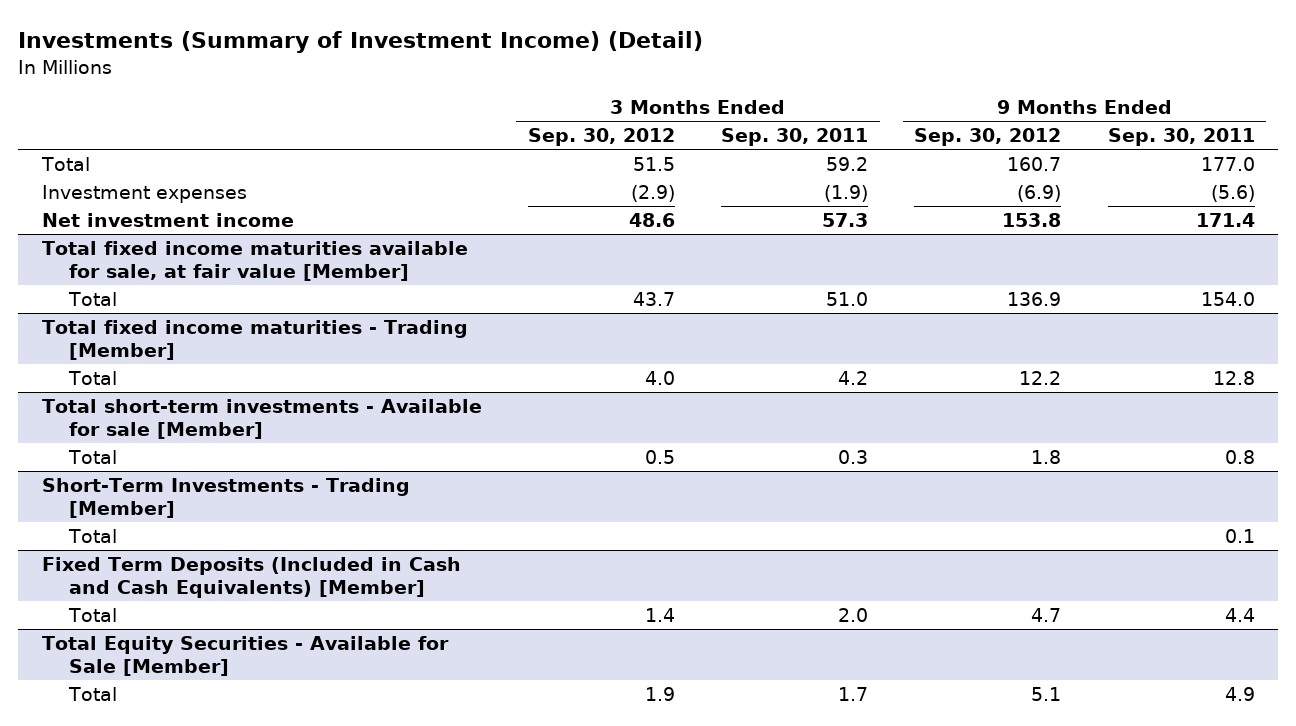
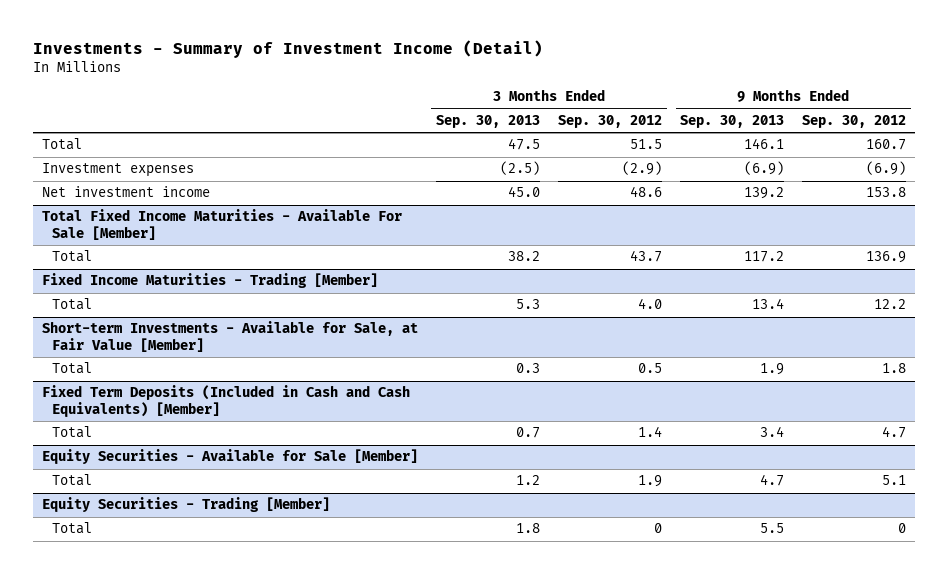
- Investments (Summary of Investment Income) (Detail)
+ Investments - Summary of Investment Income (Detail)
- | 3 Months Ended Sep. 30, 2012 | 3 Months Ended Sep. 30, 2011 | 9 Months Ended Sep. 30, 2012 | 9 Months Ended Sep. 30, 2011
+ | 3 Months Ended Sep. 30, 2013 | 3 Months Ended Sep. 30, 2012 | 9 Months Ended Sep. 30, 2013 | 9 Months Ended Sep. 30, 2012
- Total fixed income maturities available for sale, at fair value [Member]
+ Total Fixed Income Maturities - Available For Sale [Member]
- Total fixed income maturities - Trading [Member]
+ Fixed Income Maturities - Trading [Member]
- Total short-term investments - Available for sale [Member]
+ Short-term Investments - Available for Sale, at Fair Value [Member]
- Short-Term Investments - Trading [Member]
- Total | | | | 0.1
- Total Equity Securities - Available for Sale [Member]
+ Equity Securities - Available for Sale [Member]
+ Equity Securities - Trading [Member]
+ Total | 1.8 | 0 | 5.5 | 0

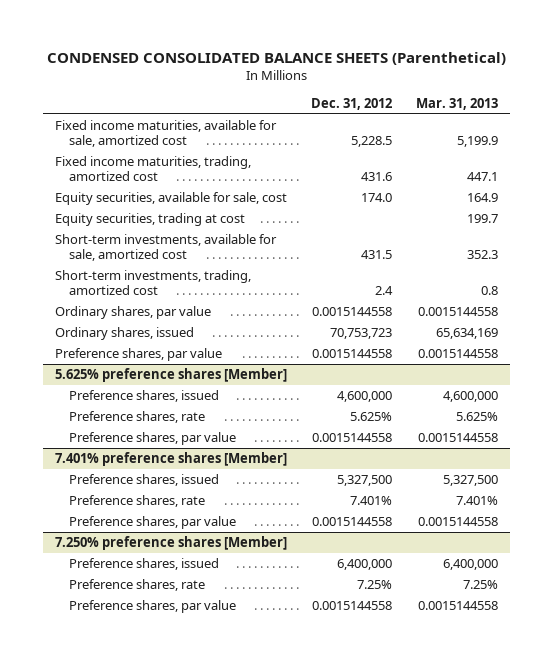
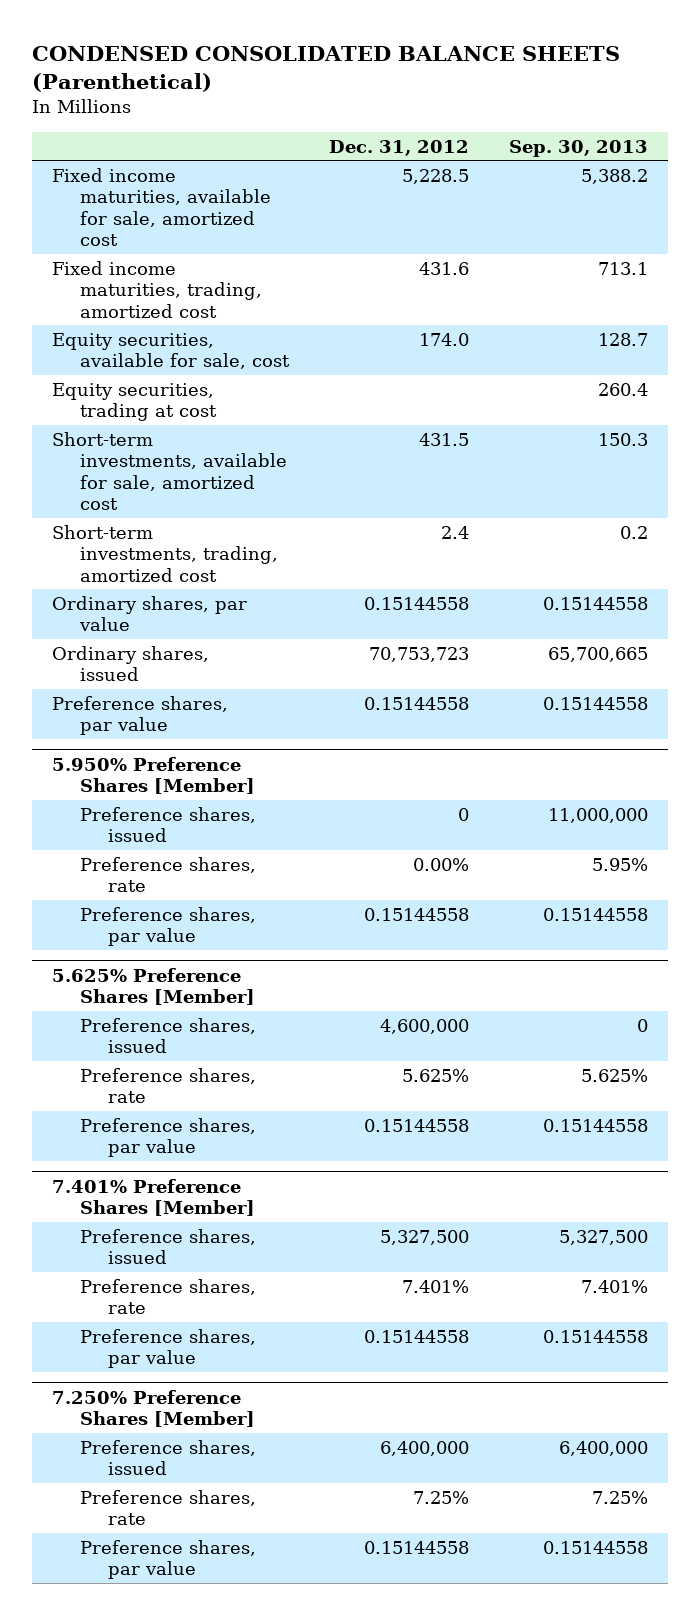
- | Dec. 31, 2012 | Mar. 31, 2013
+ | Dec. 31, 2012 | Sep. 30, 2013
- Ordinary shares, par value | 0.0015144558 | 0.0015144558
+ Ordinary shares, par value | 0.15144558 | 0.15144558
- Preference shares, par value | 0.0015144558 | 0.0015144558
- 5.625% preference shares [Member]
+ Preference shares, par value | 0.15144558 | 0.15144558
+ 5.950% Preference Shares [Member]
+ Preference shares, issued | 0 | 11,000,000
+ Preference shares, rate | 0.00% | 5.95%
+ Preference shares, par value | 0.15144558 | 0.15144558
+ 5.625% Preference Shares [Member]
- Preference shares, par value | 0.0015144558 | 0.0015144558
- 7.401% preference shares [Member]
+ Preference shares, par value | 0.15144558 | 0.15144558
+ 7.401% Preference Shares [Member]
- Preference shares, par value | 0.0015144558 | 0.0015144558
- 7.250% preference shares [Member]
+ Preference shares, par value | 0.15144558 | 0.15144558
+ 7.250% Preference Shares [Member]
- Preference shares, par value | 0.0015144558 | 0.0015144558
+ Preference shares, par value | 0.15144558 | 0.15144558

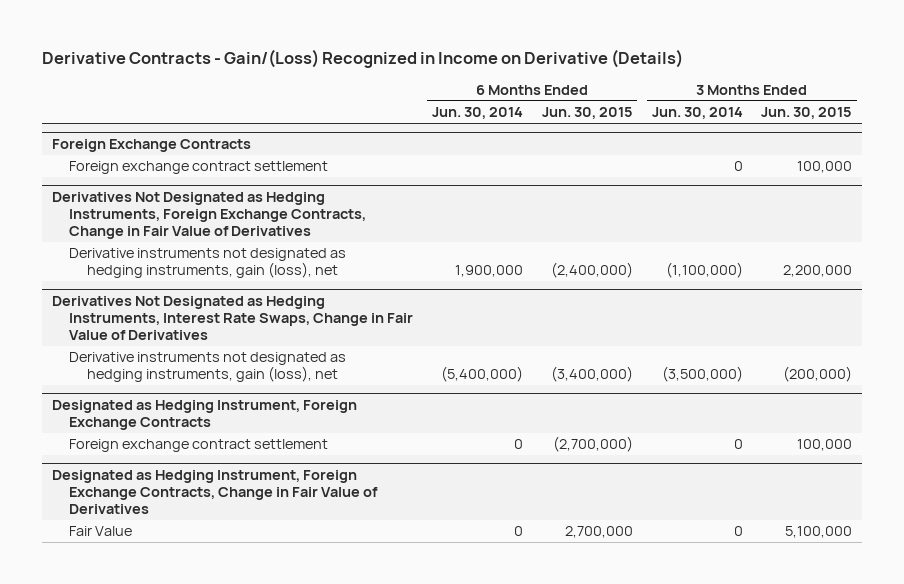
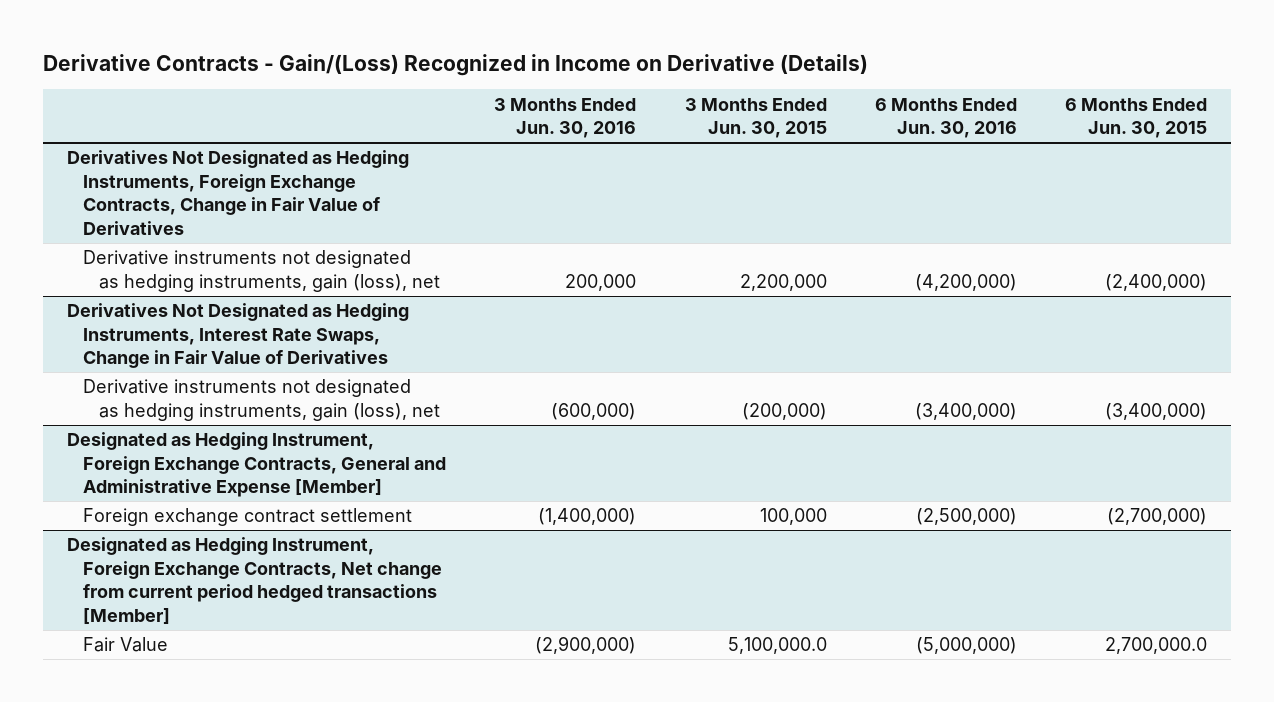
- | 6 Months Ended Jun. 30, 2014 | 6 Months Ended Jun. 30, 2015 | 3 Months Ended Jun. 30, 2014 | 3 Months Ended Jun. 30, 2015
+ | 3 Months Ended Jun. 30, 2016 | 3 Months Ended Jun. 30, 2015 | 6 Months Ended Jun. 30, 2016 | 6 Months Ended Jun. 30, 2015
- Foreign Exchange Contracts
- Foreign exchange contract settlement | | | 0 | 100,000
- Designated as Hedging Instrument, Foreign Exchange Contracts
+ Designated as Hedging Instrument, Foreign Exchange Contracts, General and Administrative Expense [Member]
- Designated as Hedging Instrument, Foreign Exchange Contracts, Change in Fair Value of Derivatives
- Fair Value | 0 | 2,700,000 | 0 | 5,100,000
+ Designated as Hedging Instrument, Foreign Exchange Contracts, Net change from current period hedged transactions [Member]
+ Fair Value | (2,900,000) | 5,100,000.0 | (5,000,000) | 2,700,000.0

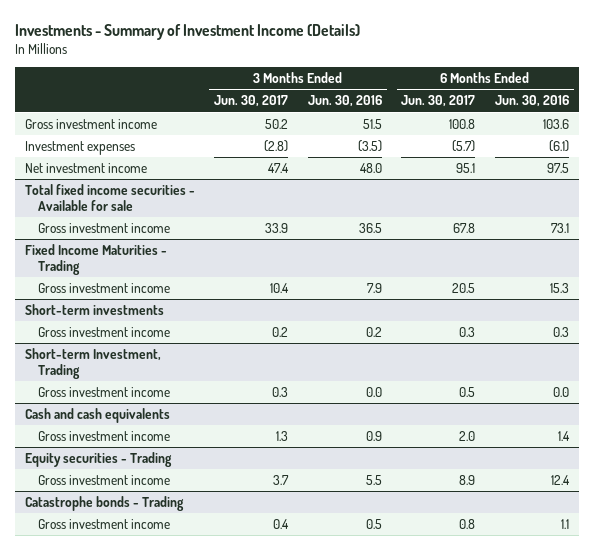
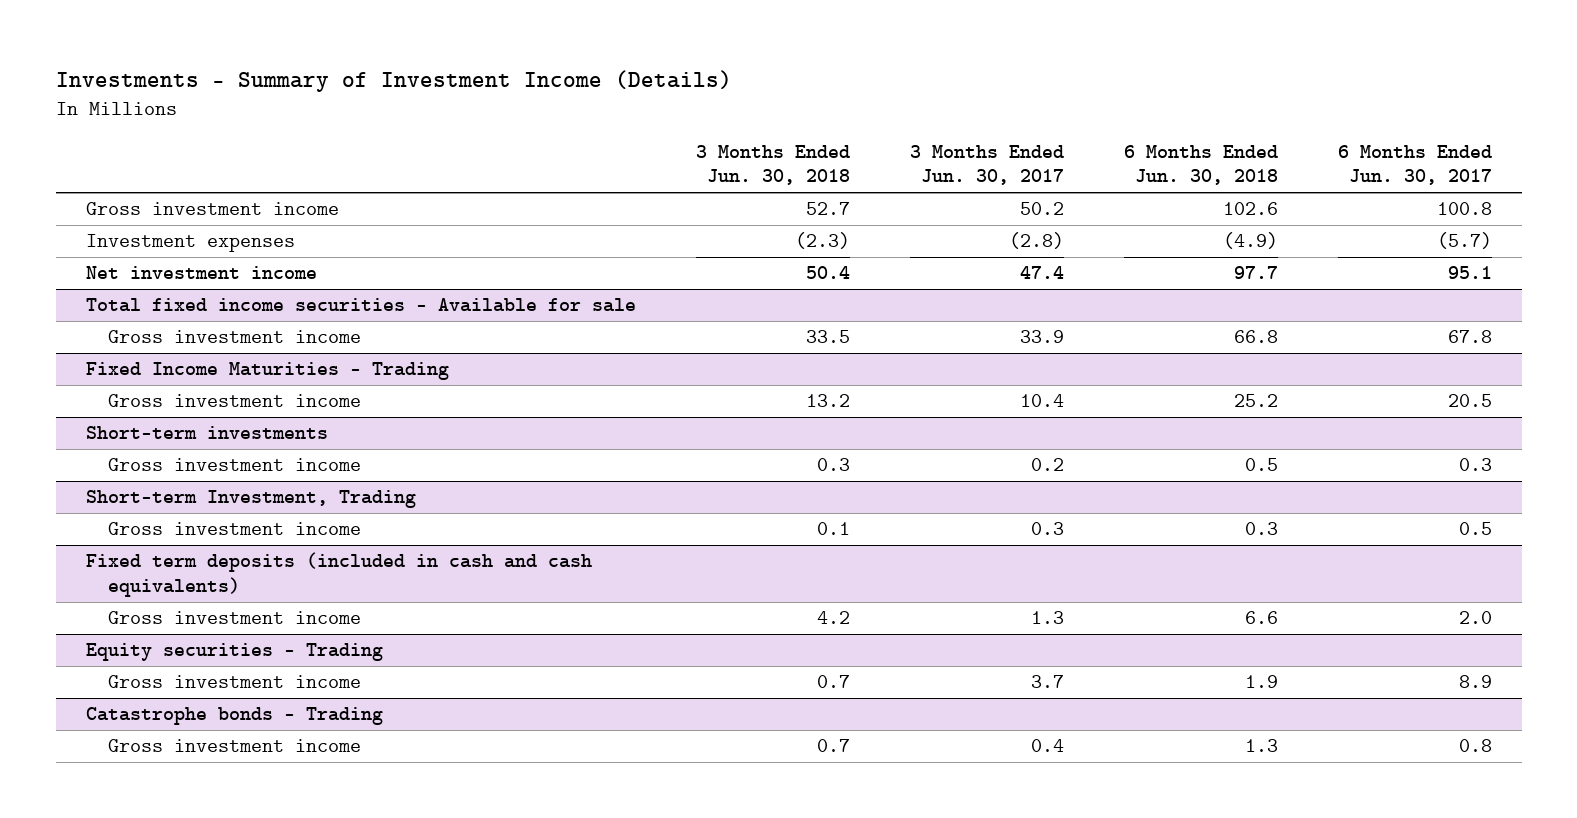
- | 3 Months Ended Jun. 30, 2017 | 3 Months Ended Jun. 30, 2016 | 6 Months Ended Jun. 30, 2017 | 6 Months Ended Jun. 30, 2016
+ | 3 Months Ended Jun. 30, 2018 | 3 Months Ended Jun. 30, 2017 | 6 Months Ended Jun. 30, 2018 | 6 Months Ended Jun. 30, 2017
- Cash and cash equivalents
+ Fixed term deposits (included in cash and cash equivalents)

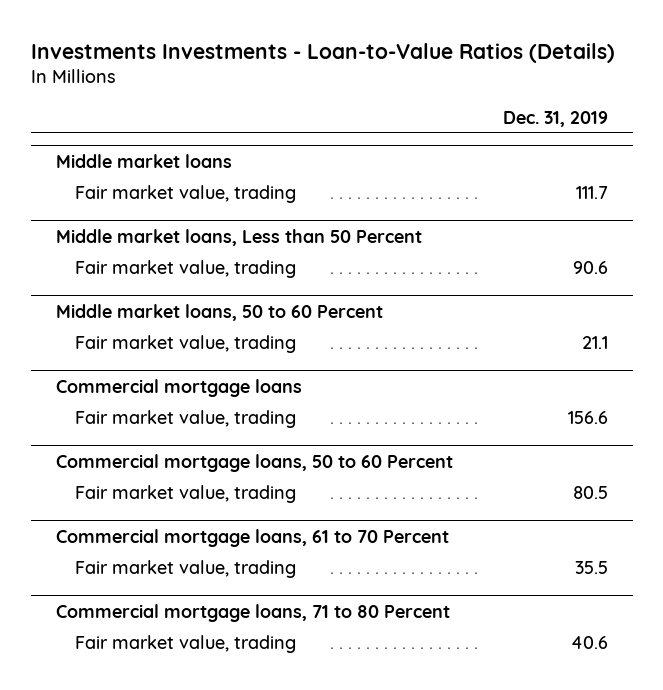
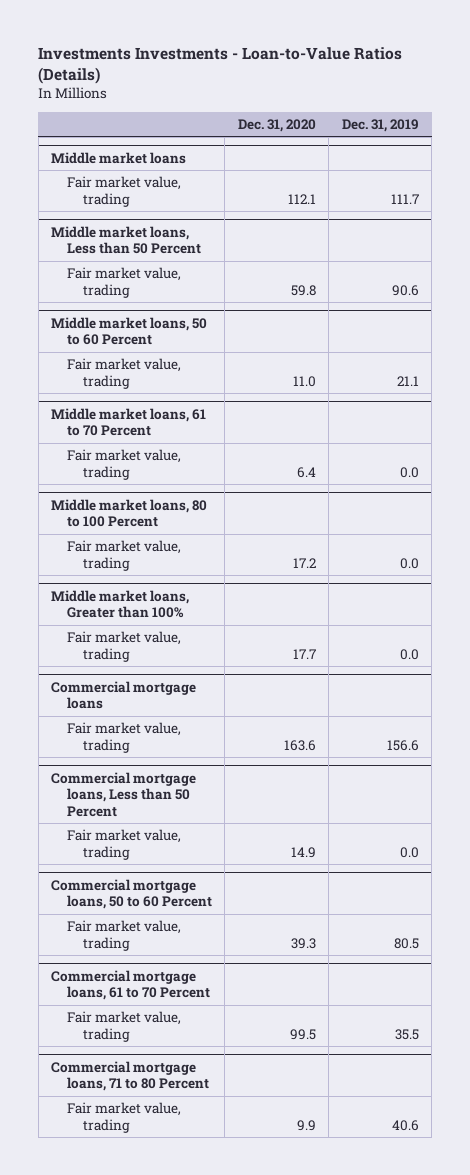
- | Dec. 31, 2019
+ | Dec. 31, 2020 | Dec. 31, 2019
+ Middle market loans, 61 to 70 Percent
+ Fair market value, trading | 6.4 | 0.0
+ Middle market loans, 80 to 100 Percent
+ Fair market value, trading | 17.2 | 0.0
+ Middle market loans, Greater than 100%
+ Fair market value, trading | 17.7 | 0.0
+ Commercial mortgage loans, Less than 50 Percent
+ Fair market value, trading | 14.9 | 0.0

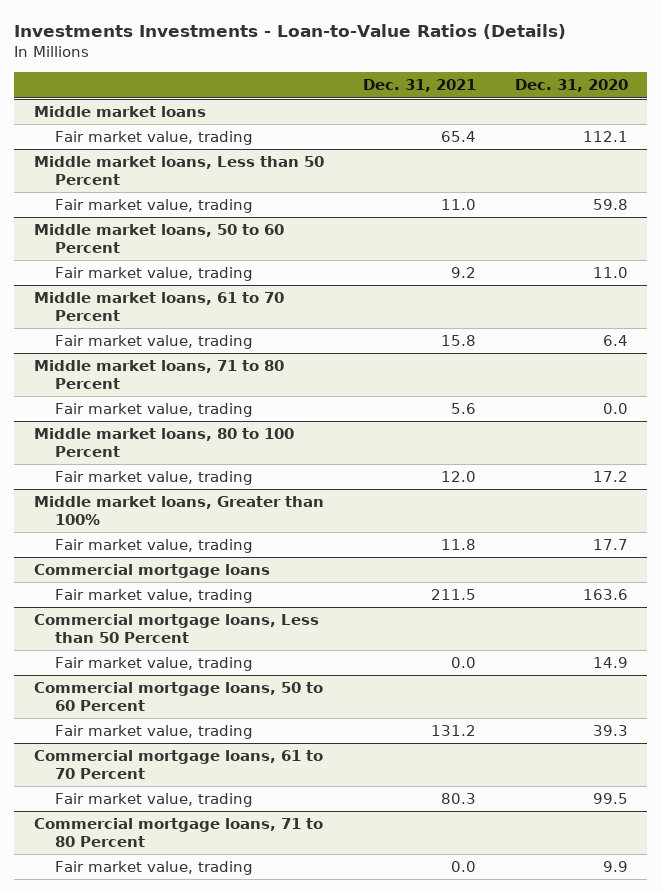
- | Dec. 31, 2020 | Dec. 31, 2019
+ | Dec. 31, 2021 | Dec. 31, 2020
+ Middle market loans, 71 to 80 Percent
+ Fair market value, trading | 5.6 | 0.0

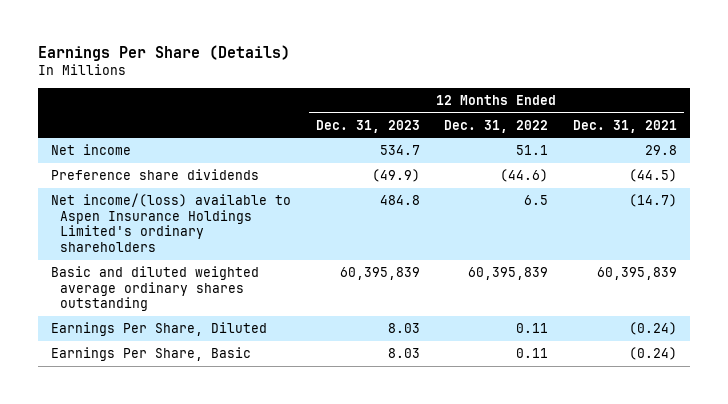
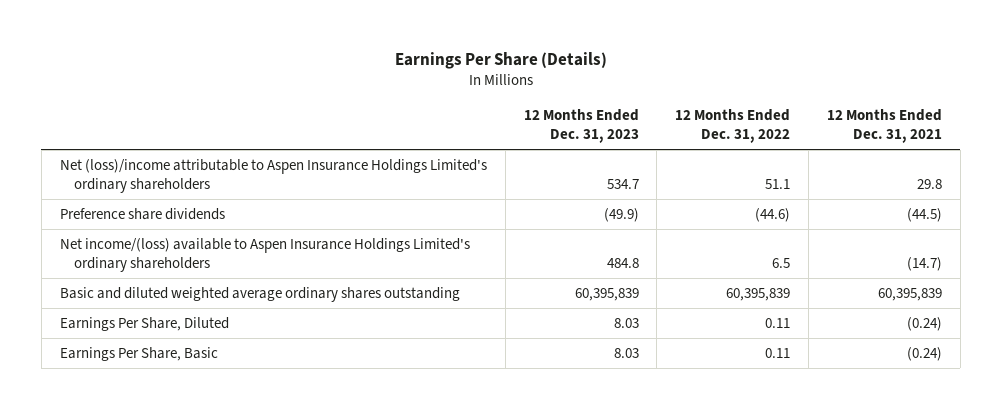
- Net income | 534.7 | 51.1 | 29.8
+ Net (loss)/income attributable to Aspen Insurance Holdings Limited's ordinary shareholders | 534.7 | 51.1 | 29.8

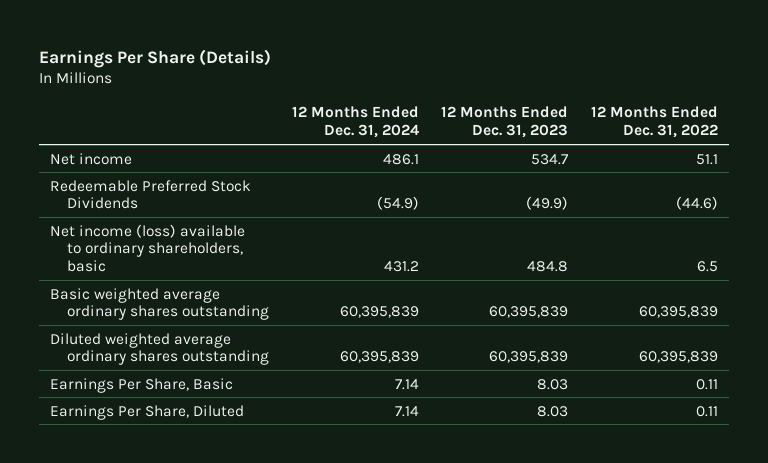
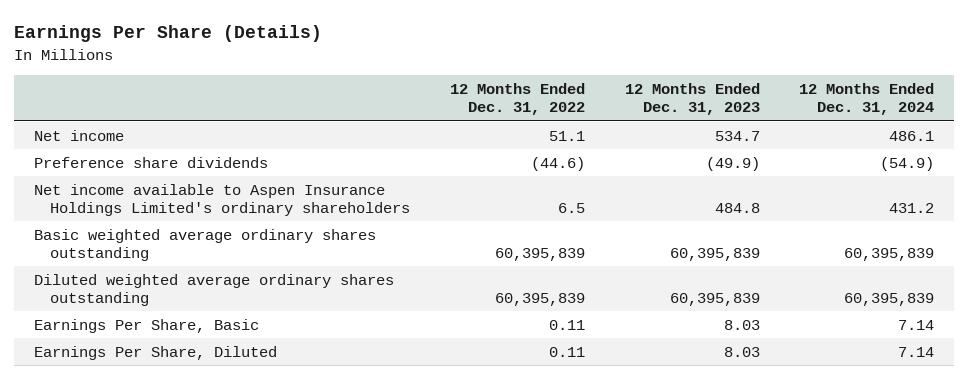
- | 12 Months Ended Dec. 31, 2024 | 12 Months Ended Dec. 31, 2023 | 12 Months Ended Dec. 31, 2022
+ | 12 Months Ended Dec. 31, 2022 | 12 Months Ended Dec. 31, 2023 | 12 Months Ended Dec. 31, 2024
- Redeemable Preferred Stock Dividends | (54.9) | (49.9) | (44.6)
- Net income (loss) available to ordinary shareholders, basic | 431.2 | 484.8 | 6.5
+ Preference share dividends | (44.6) | (49.9) | (54.9)
+ Net income available to Aspen Insurance Holdings Limited's ordinary shareholders | 6.5 | 484.8 | 431.2

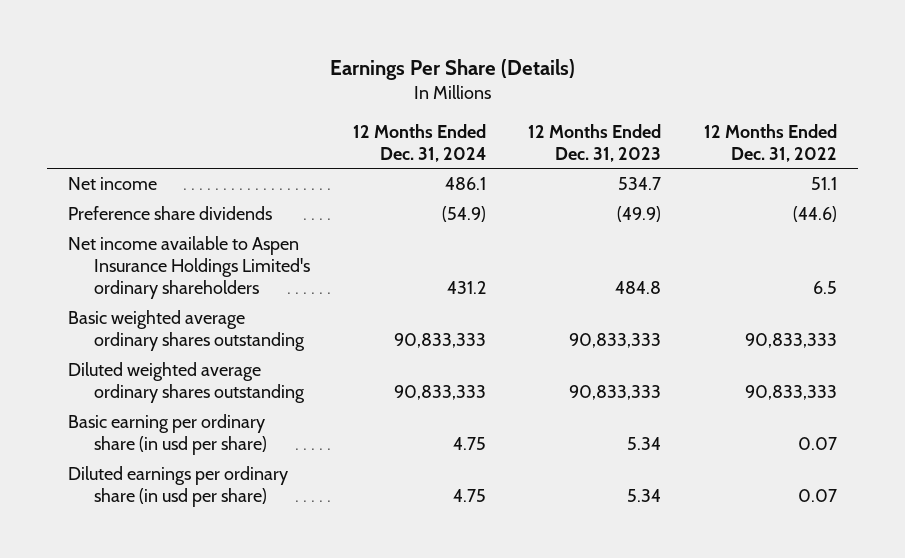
- | 12 Months Ended Dec. 31, 2022 | 12 Months Ended Dec. 31, 2023 | 12 Months Ended Dec. 31, 2024
+ | 12 Months Ended Dec. 31, 2024 | 12 Months Ended Dec. 31, 2023 | 12 Months Ended Dec. 31, 2022
- Basic weighted average ordinary shares outstanding | 60,395,839 | 60,395,839 | 60,395,839
- Diluted weighted average ordinary shares outstanding | 60,395,839 | 60,395,839 | 60,395,839
- Earnings Per Share, Basic | 0.11 | 8.03 | 7.14
- Earnings Per Share, Diluted | 0.11 | 8.03 | 7.14
+ Basic weighted average ordinary shares outstanding | 90,833,333 | 90,833,333 | 90,833,333
+ Diluted weighted average ordinary shares outstanding | 90,833,333 | 90,833,333 | 90,833,333
+ Basic earning per ordinary share (in usd per share) | 4.75 | 5.34 | 0.07
+ Diluted earnings per ordinary share (in usd per share) | 4.75 | 5.34 | 0.07

